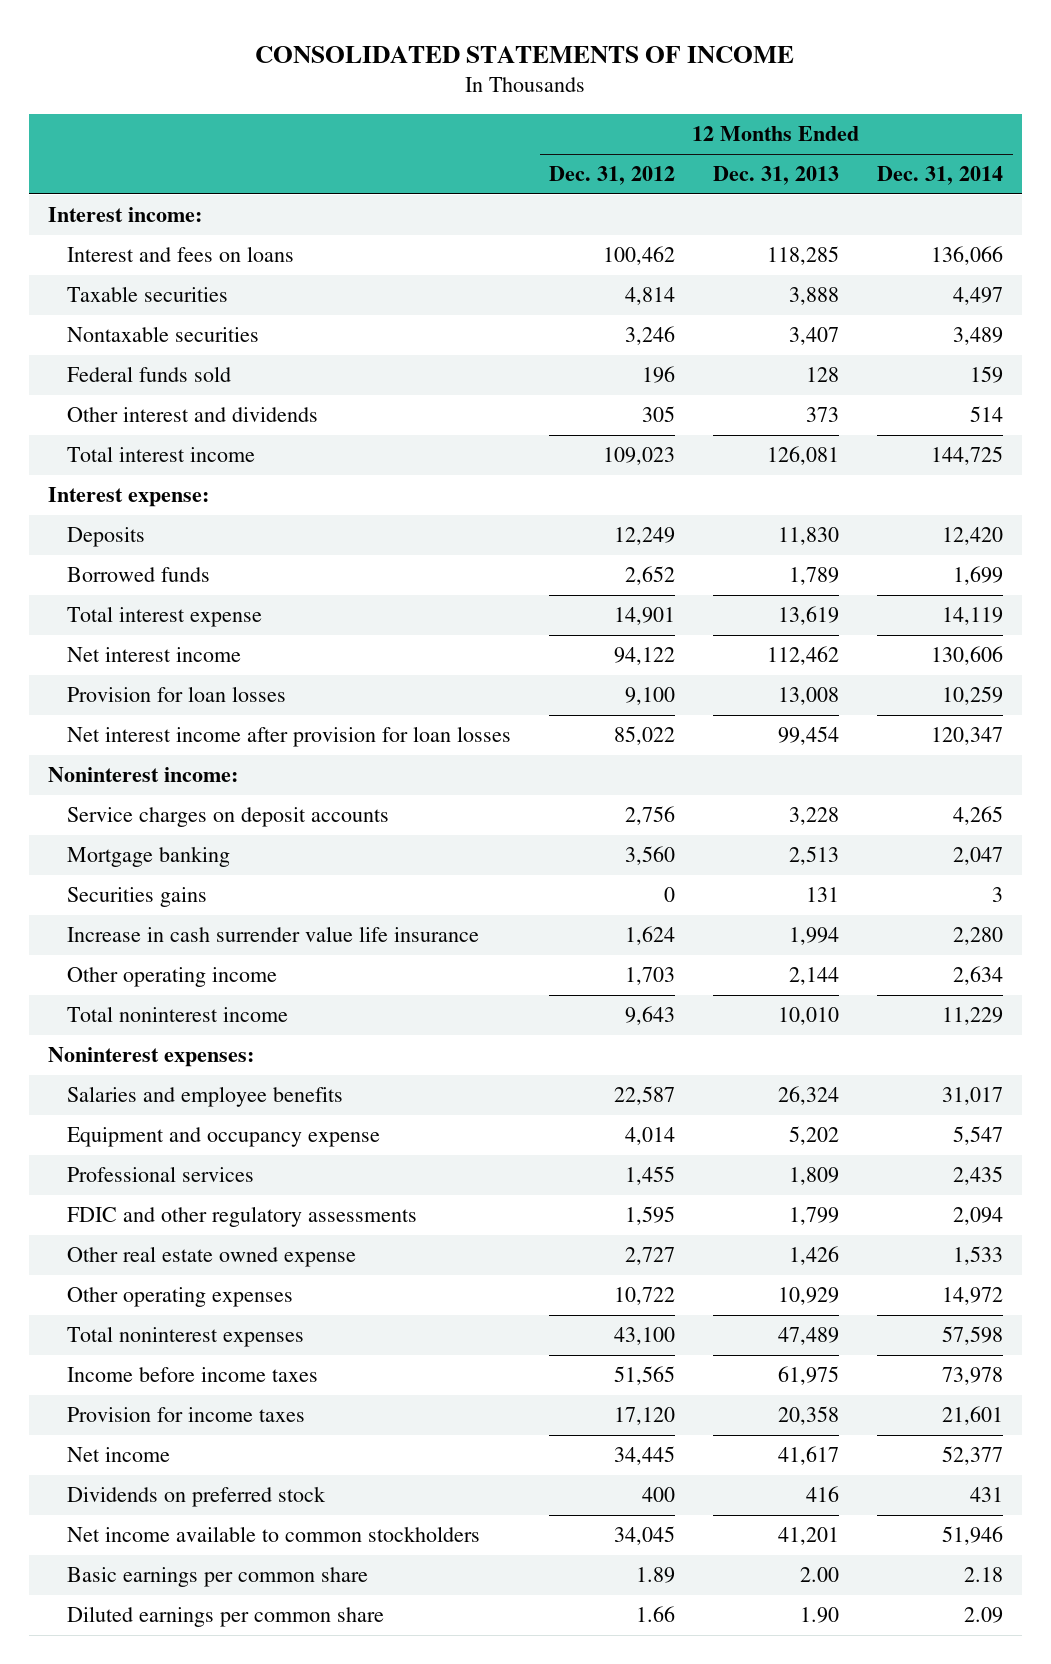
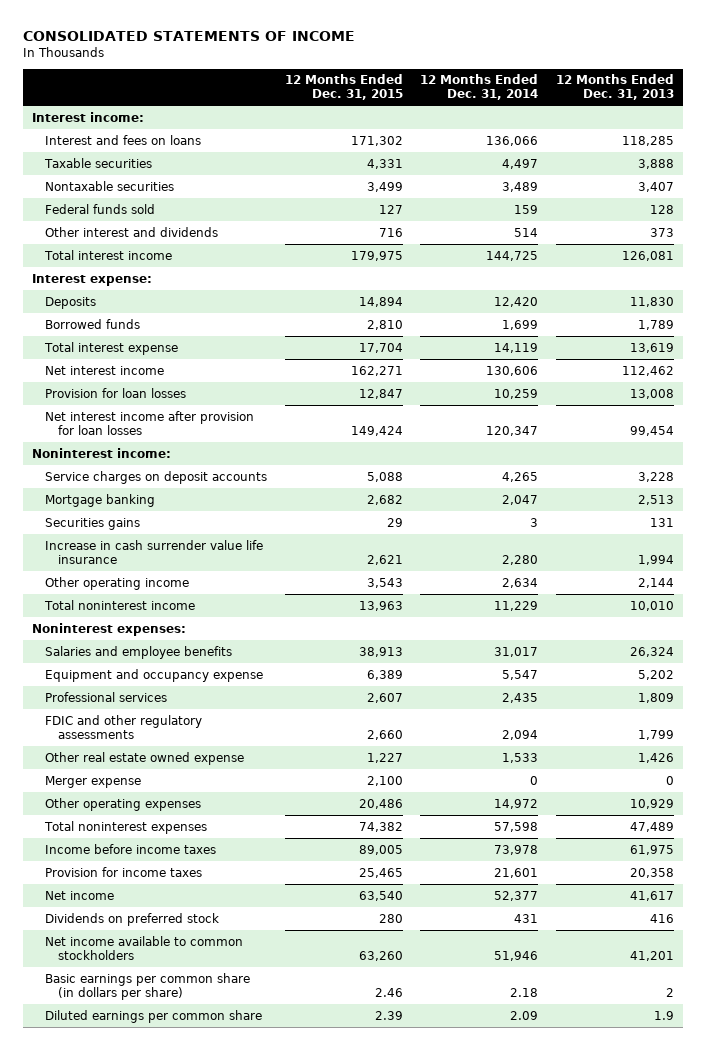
- | 12 Months Ended Dec. 31, 2012 | 12 Months Ended Dec. 31, 2013 | 12 Months Ended Dec. 31, 2014
+ | 12 Months Ended Dec. 31, 2015 | 12 Months Ended Dec. 31, 2014 | 12 Months Ended Dec. 31, 2013
+ Merger expense | 2,100 | 0 | 0
- Basic earnings per common share | 1.89 | 2.00 | 2.18
- Diluted earnings per common share | 1.66 | 1.90 | 2.09
+ Basic earnings per common share (in dollars per share) | 2.46 | 2.18 | 2
+ Diluted earnings per common share | 2.39 | 2.09 | 1.9

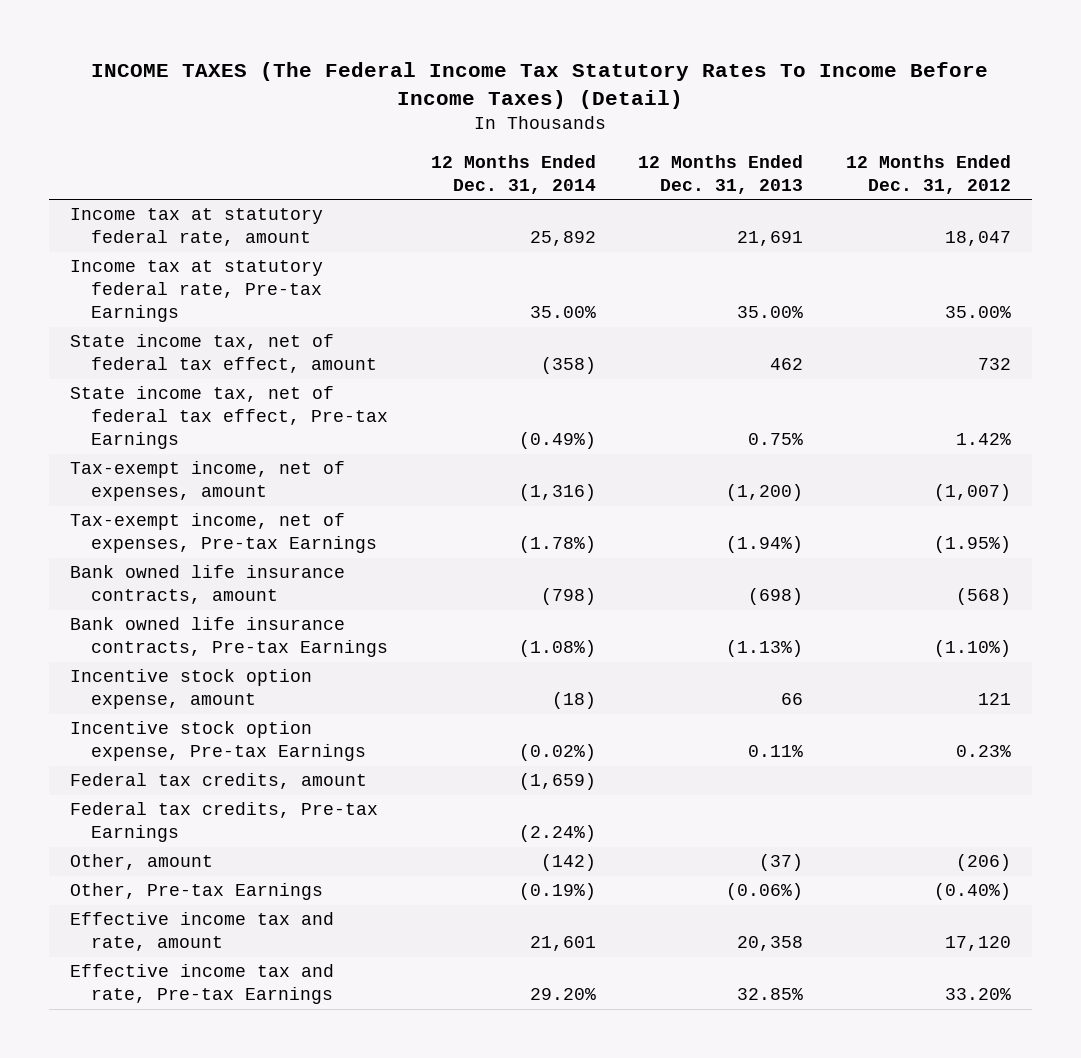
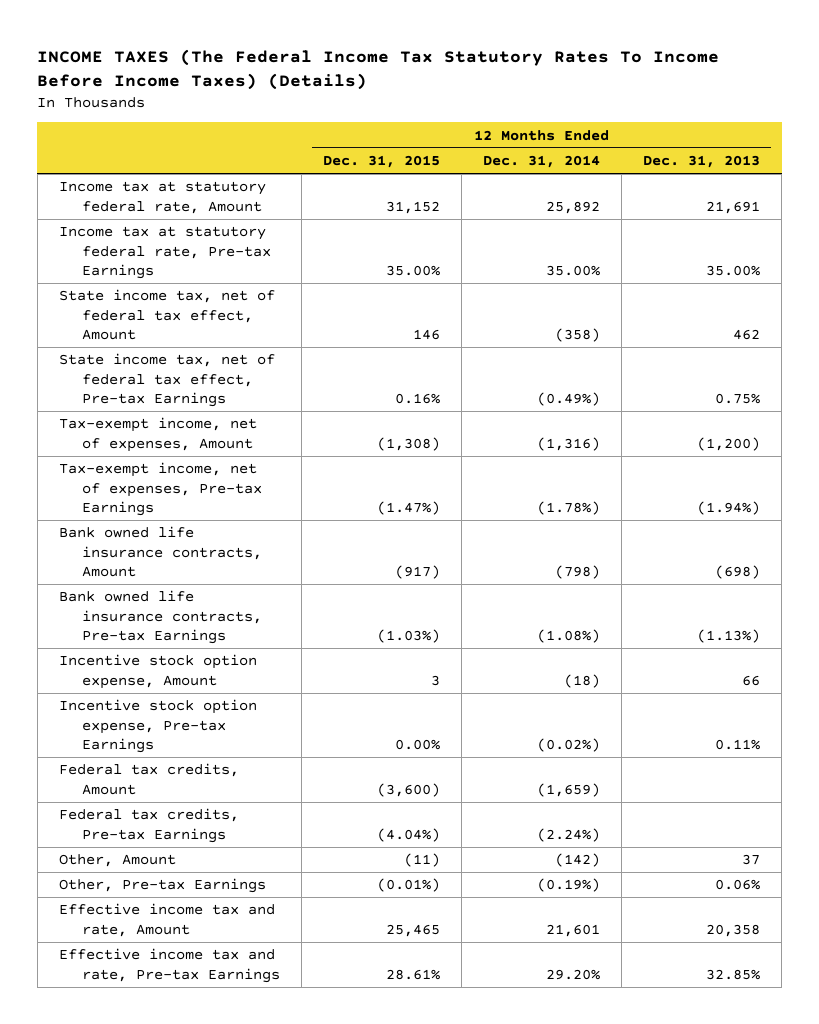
- INCOME TAXES (The Federal Income Tax Statutory Rates To Income Before Income Taxes) (Detail)
+ INCOME TAXES (The Federal Income Tax Statutory Rates To Income Before Income Taxes) (Details)
- | 12 Months Ended Dec. 31, 2014 | 12 Months Ended Dec. 31, 2013 | 12 Months Ended Dec. 31, 2012
+ | 12 Months Ended Dec. 31, 2015 | 12 Months Ended Dec. 31, 2014 | 12 Months Ended Dec. 31, 2013
- Income tax at statutory federal rate, amount | 25,892 | 21,691 | 18,047
+ Income tax at statutory federal rate, Amount | 31,152 | 25,892 | 21,691
- State income tax, net of federal tax effect, amount | (358) | 462 | 732
+ State income tax, net of federal tax effect, Amount | 146 | (358) | 462
- Tax-exempt income, net of expenses, amount | (1,316) | (1,200) | (1,007)
+ Tax-exempt income, net of expenses, Amount | (1,308) | (1,316) | (1,200)
- Bank owned life insurance contracts, amount | (798) | (698) | (568)
+ Bank owned life insurance contracts, Amount | (917) | (798) | (698)
- Incentive stock option expense, amount | (18) | 66 | 121
+ Incentive stock option expense, Amount | 3 | (18) | 66
- Federal tax credits, amount | (1,659) | |
+ Federal tax credits, Amount | (3,600) | (1,659) |
- Other, amount | (142) | (37) | (206)
- Other, Pre-tax Earnings | (0.19%) | (0.06%) | (0.40%)
- Effective income tax and rate, amount | 21,601 | 20,358 | 17,120
+ Other, Amount | (11) | (142) | 37
+ Other, Pre-tax Earnings | (0.01%) | (0.19%) | 0.06%
+ Effective income tax and rate, Amount | 25,465 | 21,601 | 20,358

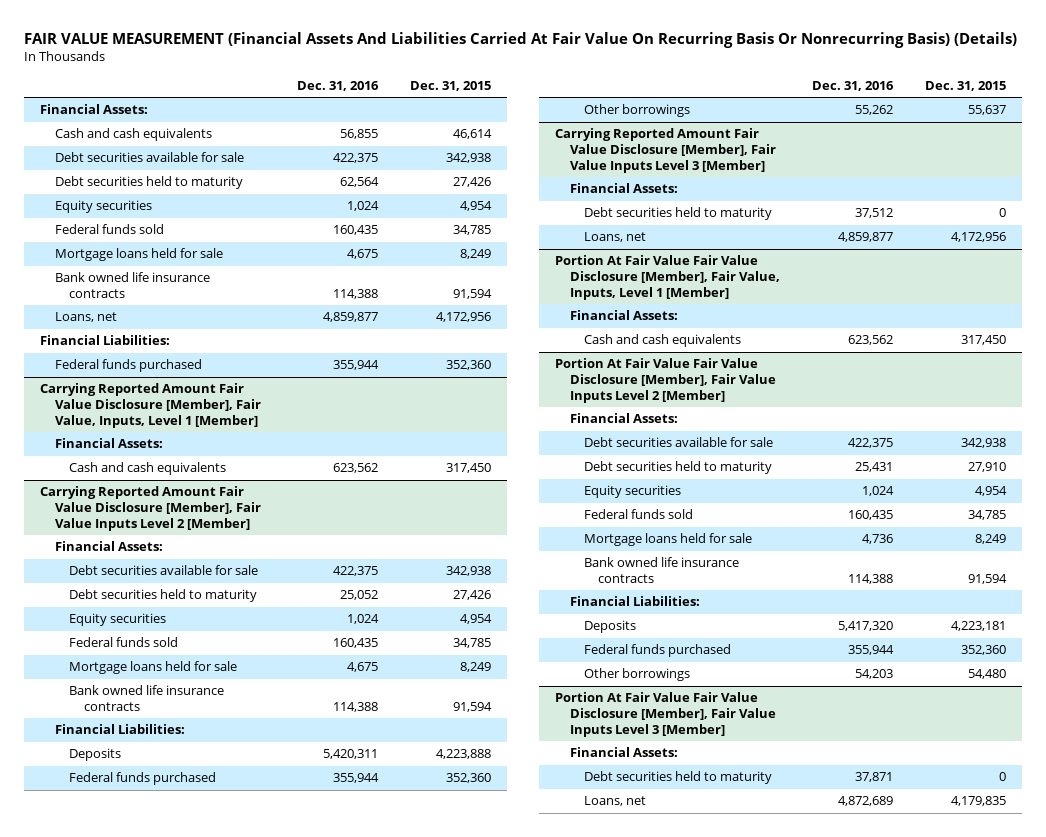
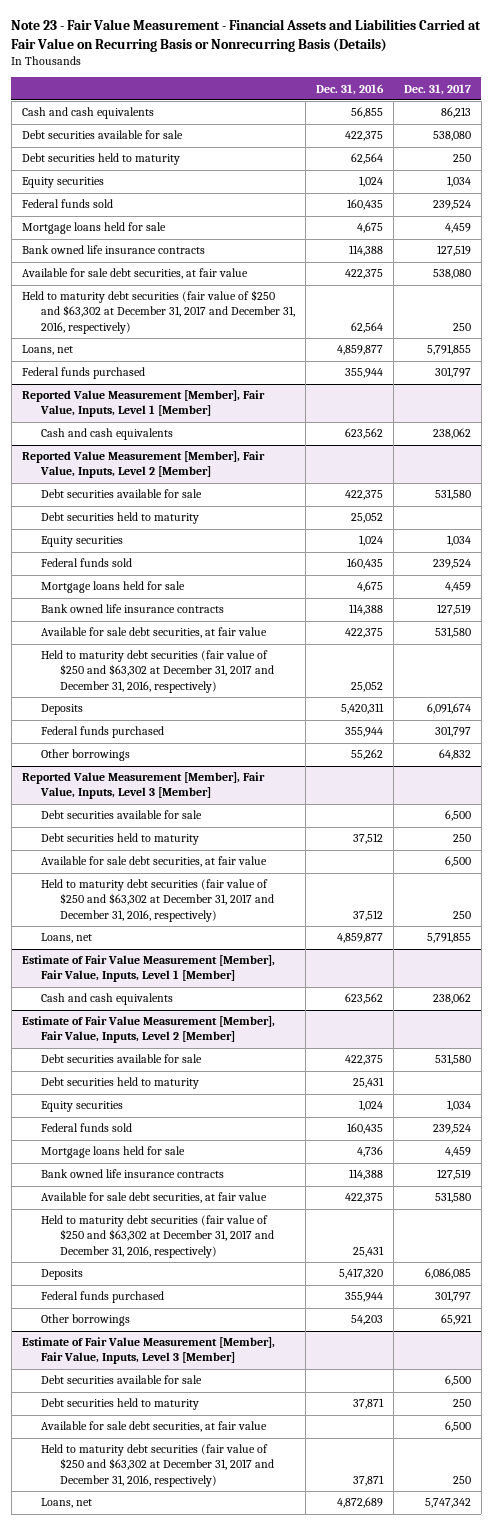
- FAIR VALUE MEASUREMENT (Financial Assets And Liabilities Carried At Fair Value On Recurring Basis Or Nonrecurring Basis) (Details)
+ Note 23 - Fair Value Measurement - Financial Assets and Liabilities Carried at Fair Value on Recurring Basis or Nonrecurring Basis (Details)
- | Dec. 31, 2016 | Dec. 31, 2015
+ | Dec. 31, 2016 | Dec. 31, 2017
- Financial Assets:
+ Available for sale debt securities, at fair value | 422,375 | 538,080
+ Held to maturity debt securities (fair value of $250 and $63,302 at December 31, 2017 and December 31, 2016, respectively) | 62,564 | 250
- Financial Liabilities:
- Carrying Reported Amount Fair Value Disclosure [Member], Fair Value, Inputs, Level 1 [Member]
- Financial Assets:
+ Reported Value Measurement [Member], Fair Value, Inputs, Level 1 [Member]
- Carrying Reported Amount Fair Value Disclosure [Member], Fair Value Inputs Level 2 [Member]
- Financial Assets:
+ Reported Value Measurement [Member], Fair Value, Inputs, Level 2 [Member]
- Financial Liabilities:
+ Available for sale debt securities, at fair value | 422,375 | 531,580
+ Held to maturity debt securities (fair value of $250 and $63,302 at December 31, 2017 and December 31, 2016, respectively) | 25,052 |
- Carrying Reported Amount Fair Value Disclosure [Member], Fair Value Inputs Level 3 [Member]
- Financial Assets:
+ Reported Value Measurement [Member], Fair Value, Inputs, Level 3 [Member]
+ Debt securities available for sale | | 6,500
+ Available for sale debt securities, at fair value | | 6,500
+ Held to maturity debt securities (fair value of $250 and $63,302 at December 31, 2017 and December 31, 2016, respectively) | 37,512 | 250
- Portion At Fair Value Fair Value Disclosure [Member], Fair Value, Inputs, Level 1 [Member]
- Financial Assets:
+ Estimate of Fair Value Measurement [Member], Fair Value, Inputs, Level 1 [Member]
- Portion At Fair Value Fair Value Disclosure [Member], Fair Value Inputs Level 2 [Member]
- Financial Assets:
+ Estimate of Fair Value Measurement [Member], Fair Value, Inputs, Level 2 [Member]
- Financial Liabilities:
+ Available for sale debt securities, at fair value | 422,375 | 531,580
+ Held to maturity debt securities (fair value of $250 and $63,302 at December 31, 2017 and December 31, 2016, respectively) | 25,431 |
- Portion At Fair Value Fair Value Disclosure [Member], Fair Value Inputs Level 3 [Member]
- Financial Assets:
+ Estimate of Fair Value Measurement [Member], Fair Value, Inputs, Level 3 [Member]
+ Debt securities available for sale | | 6,500
+ Available for sale debt securities, at fair value | | 6,500
+ Held to maturity debt securities (fair value of $250 and $63,302 at December 31, 2017 and December 31, 2016, respectively) | 37,871 | 250

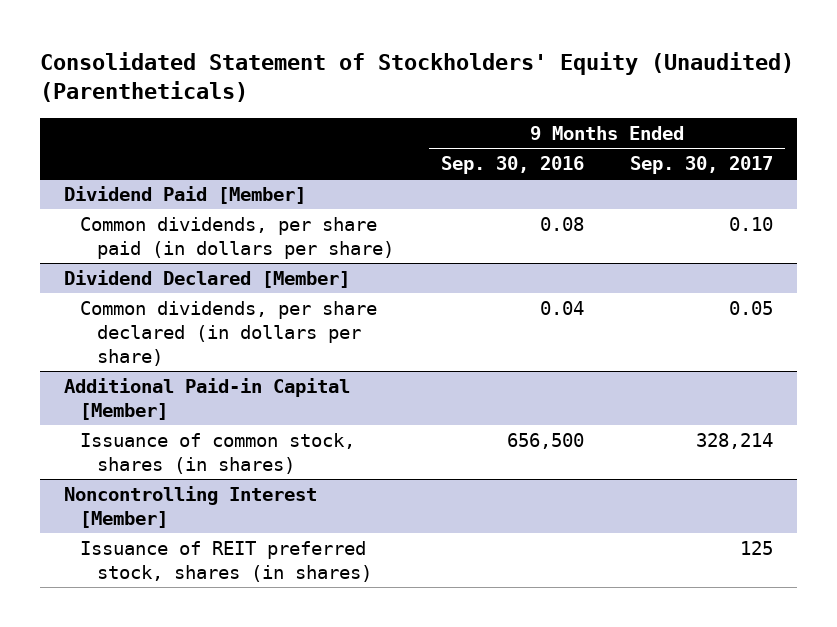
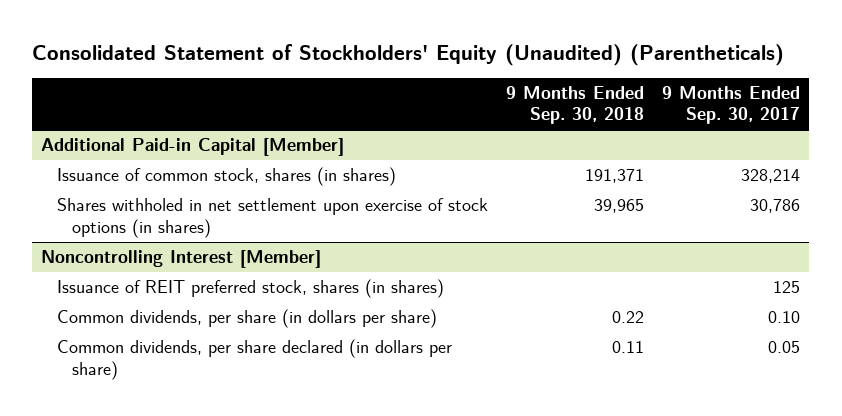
- | 9 Months Ended Sep. 30, 2016 | 9 Months Ended Sep. 30, 2017
+ | 9 Months Ended Sep. 30, 2018 | 9 Months Ended Sep. 30, 2017
- Dividend Paid [Member]
- Common dividends, per share paid (in dollars per share) | 0.08 | 0.10
- Dividend Declared [Member]
- Common dividends, per share declared (in dollars per share) | 0.04 | 0.05
@ Additional Paid-in Capital [Member]
+ Shares withholed in net settlement upon exercise of stock options (in shares) | 39,965 | 30,786
@ Noncontrolling Interest [Member]
+ Common dividends, per share (in dollars per share) | 0.22 | 0.10
+ Common dividends, per share declared (in dollars per share) | 0.11 | 0.05

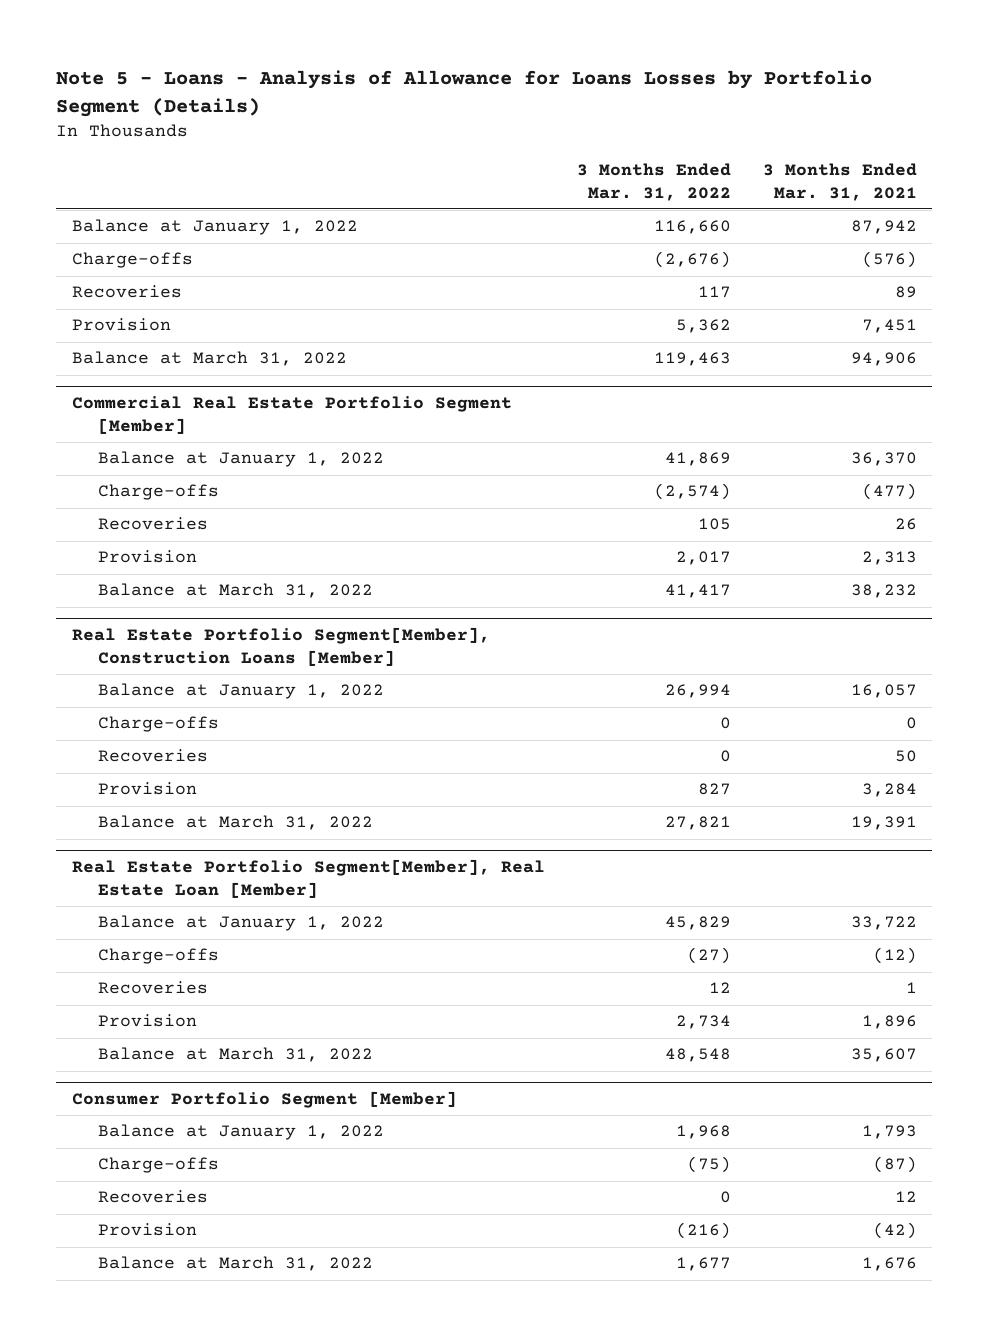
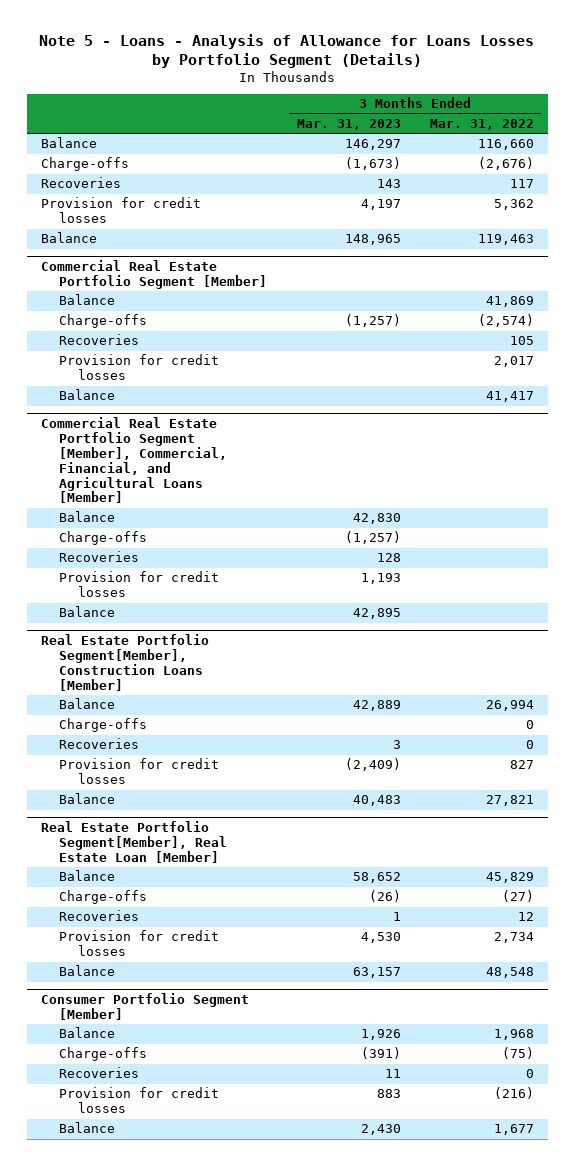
- | 3 Months Ended Mar. 31, 2022 | 3 Months Ended Mar. 31, 2021
+ | 3 Months Ended Mar. 31, 2023 | 3 Months Ended Mar. 31, 2022
- Balance at January 1, 2022 | 116,660 | 87,942
+ Balance | 146,297 | 116,660
- Provision | 5,362 | 7,451
- Balance at March 31, 2022 | 119,463 | 94,906
+ Provision for credit losses | 4,197 | 5,362
+ Balance | 148,965 | 119,463
@ Commercial Real Estate Portfolio Segment [Member]
- Balance at January 1, 2022 | 41,869 | 36,370
+ Balance | | 41,869
- Provision | 2,017 | 2,313
- Balance at March 31, 2022 | 41,417 | 38,232
+ Provision for credit losses | | 2,017
+ Balance | | 41,417
+ Commercial Real Estate Portfolio Segment [Member], Commercial, Financial, and Agricultural Loans [Member]
+ Balance | 42,830 |
+ Charge-offs | (1,257) |
+ Recoveries | 128 |
+ Provision for credit losses | 1,193 |
+ Balance | 42,895 |
@ Real Estate Portfolio Segment[Member], Construction Loans [Member]
- Balance at January 1, 2022 | 26,994 | 16,057
+ Balance | 42,889 | 26,994
- Provision | 827 | 3,284
- Balance at March 31, 2022 | 27,821 | 19,391
+ Provision for credit losses | (2,409) | 827
+ Balance | 40,483 | 27,821
@ Real Estate Portfolio Segment[Member], Real Estate Loan [Member]
- Balance at January 1, 2022 | 45,829 | 33,722
+ Balance | 58,652 | 45,829
- Provision | 2,734 | 1,896
- Balance at March 31, 2022 | 48,548 | 35,607
+ Provision for credit losses | 4,530 | 2,734
+ Balance | 63,157 | 48,548
@ Consumer Portfolio Segment [Member]
- Balance at January 1, 2022 | 1,968 | 1,793
+ Balance | 1,926 | 1,968
- Provision | (216) | (42)
- Balance at March 31, 2022 | 1,677 | 1,676
+ Provision for credit losses | 883 | (216)
+ Balance | 2,430 | 1,677

